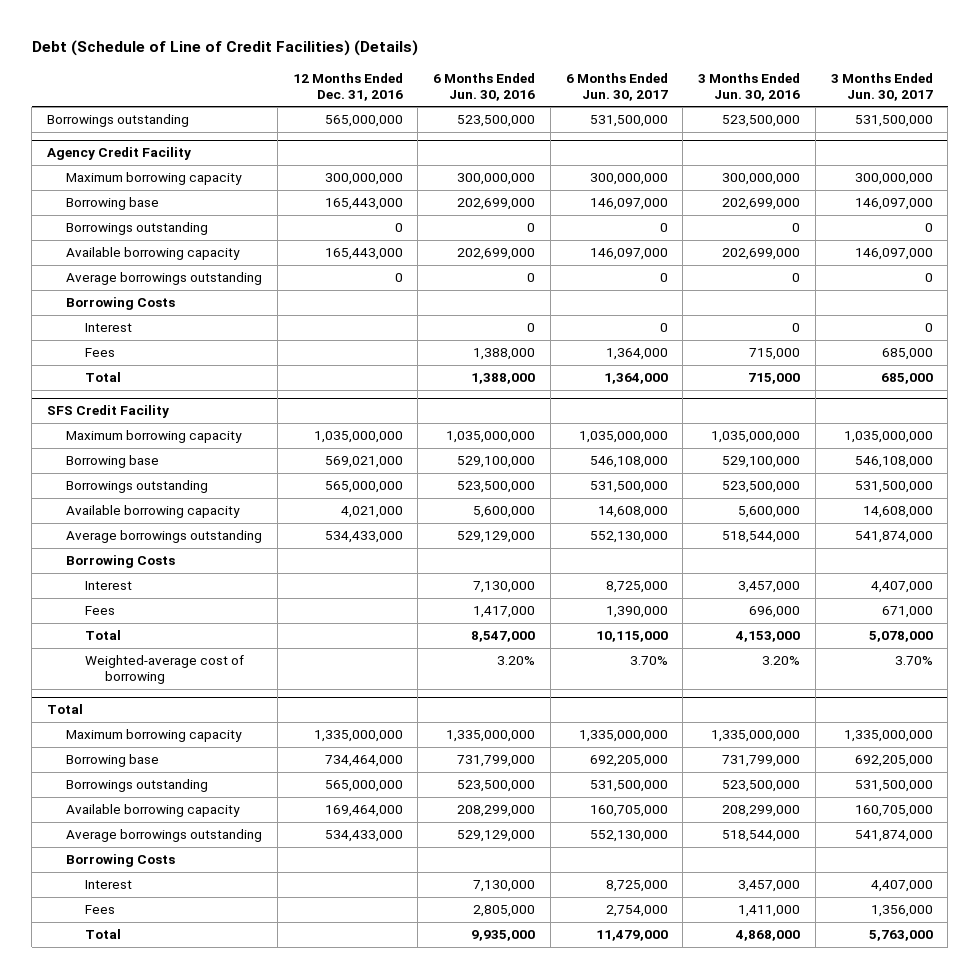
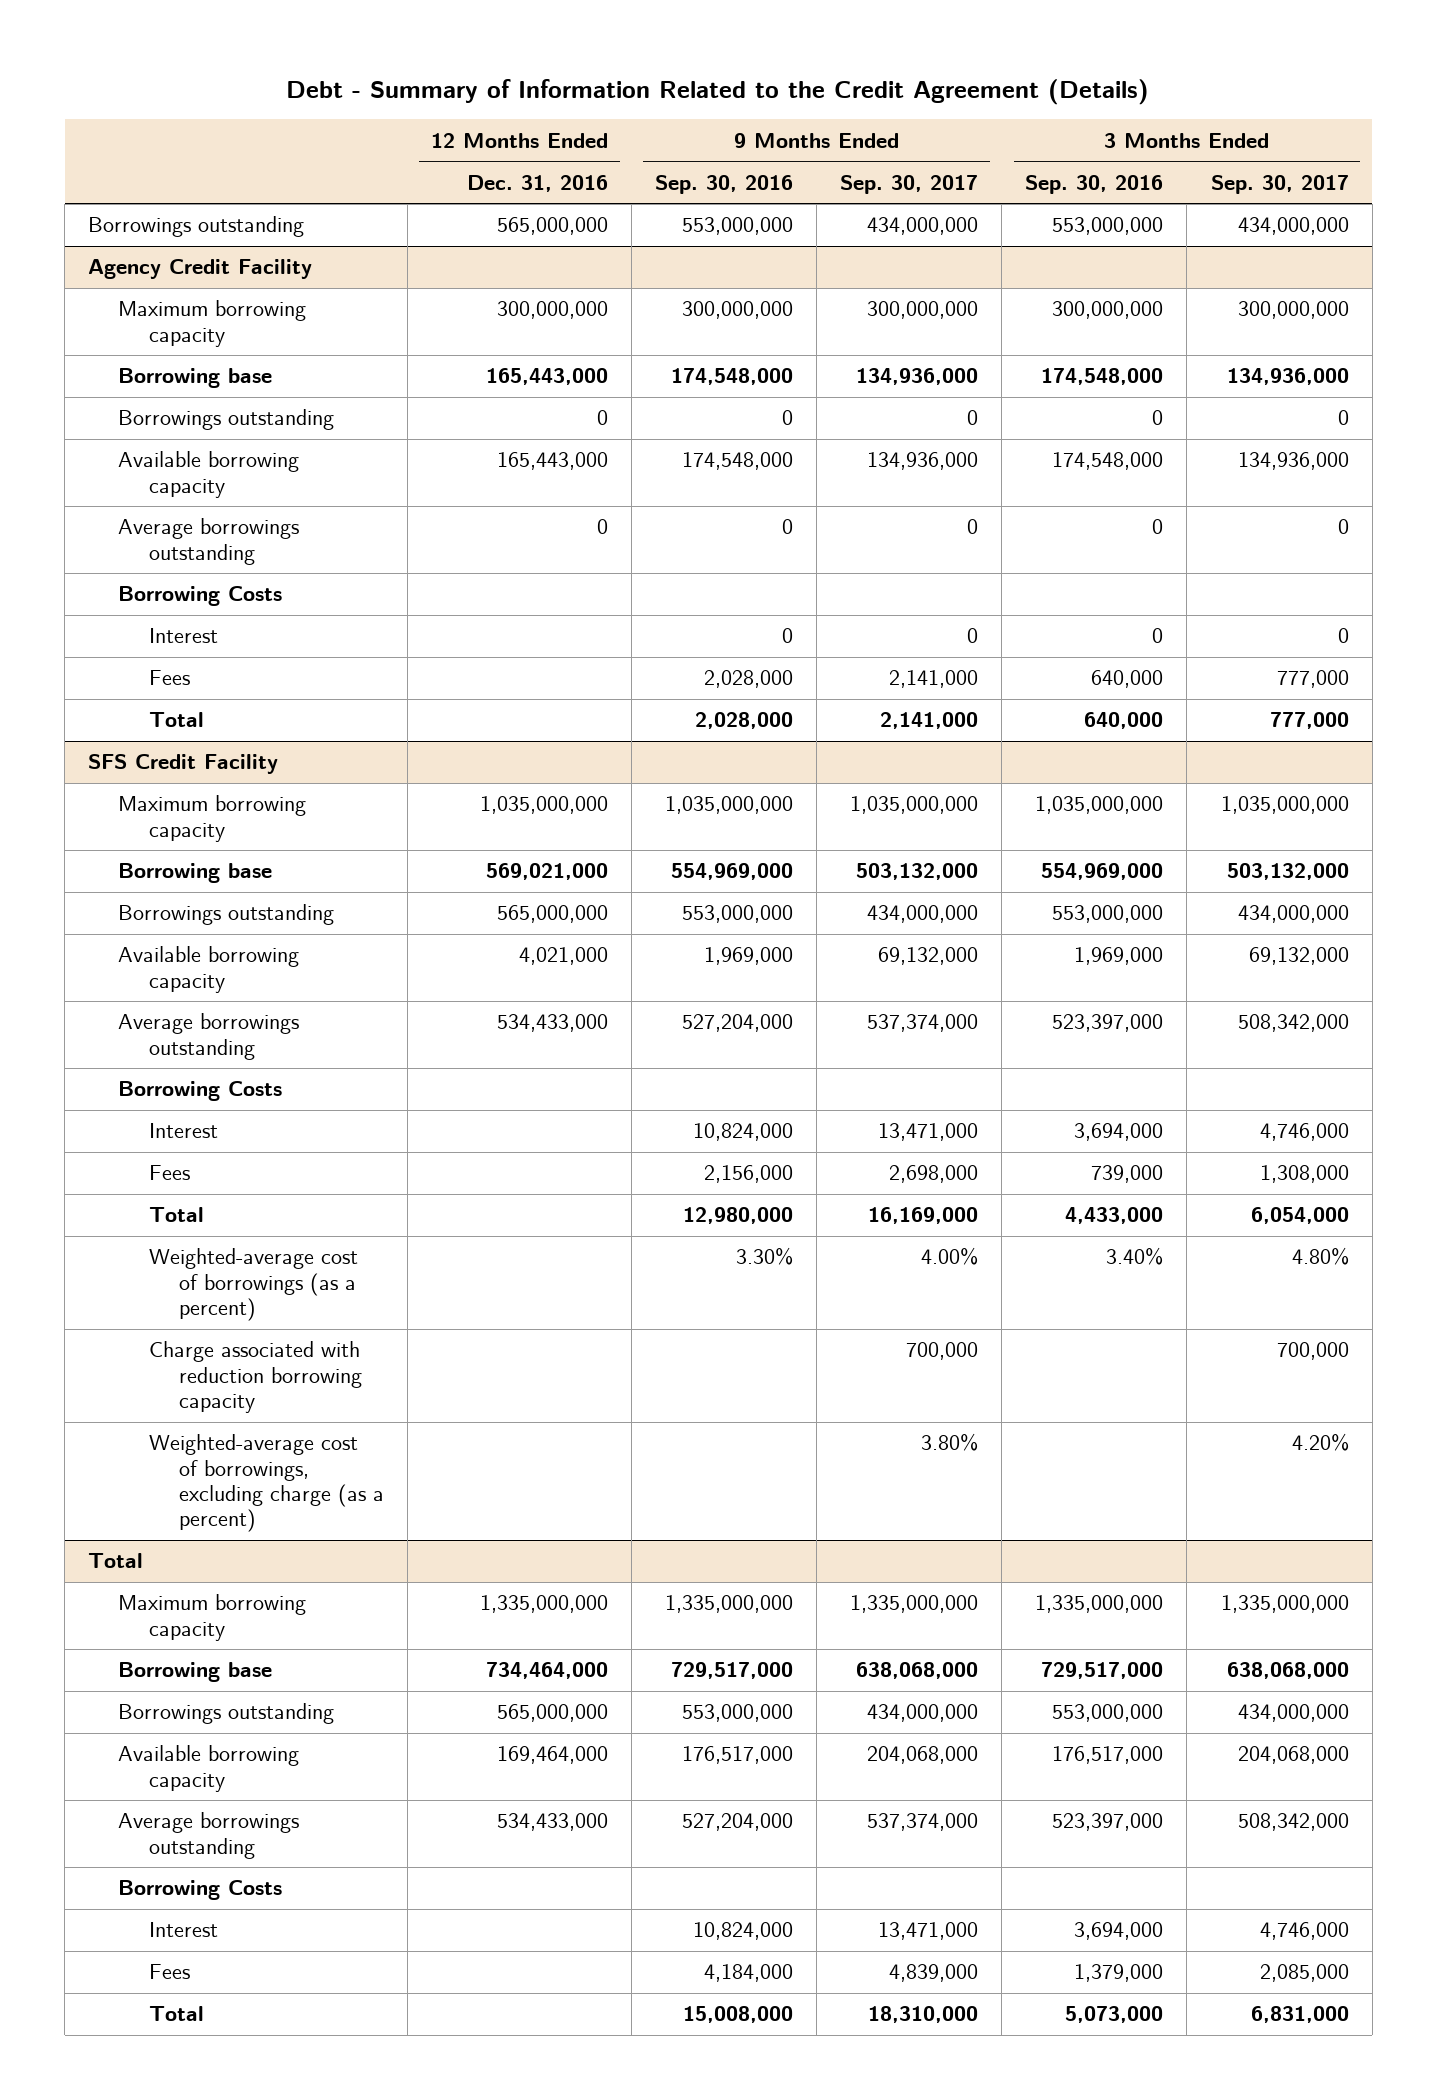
- Debt (Schedule of Line of Credit Facilities) (Details)
+ Debt - Summary of Information Related to the Credit Agreement (Details)
- | 12 Months Ended Dec. 31, 2016 | 6 Months Ended Jun. 30, 2016 | 6 Months Ended Jun. 30, 2017 | 3 Months Ended Jun. 30, 2016 | 3 Months Ended Jun. 30, 2017
+ | 12 Months Ended Dec. 31, 2016 | 9 Months Ended Sep. 30, 2016 | 9 Months Ended Sep. 30, 2017 | 3 Months Ended Sep. 30, 2016 | 3 Months Ended Sep. 30, 2017
@ SFS Credit Facility
- Weighted-average cost of borrowing | | 3.20% | 3.70% | 3.20% | 3.70%
+ Weighted-average cost of borrowings (as a percent) | | 3.30% | 4.00% | 3.40% | 4.80%
+ Charge associated with reduction borrowing capacity | | | 700,000 | | 700,000
+ Weighted-average cost of borrowings, excluding charge (as a percent) | | | 3.80% | | 4.20%

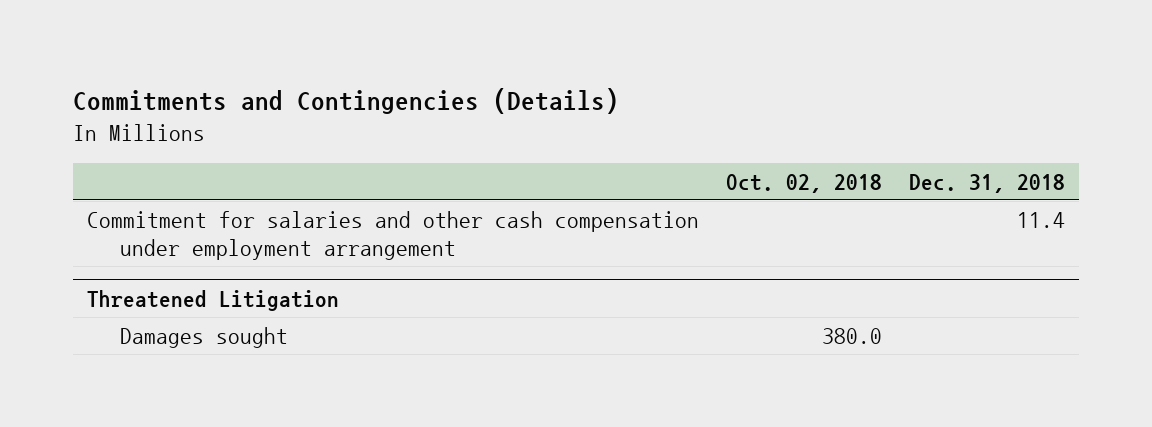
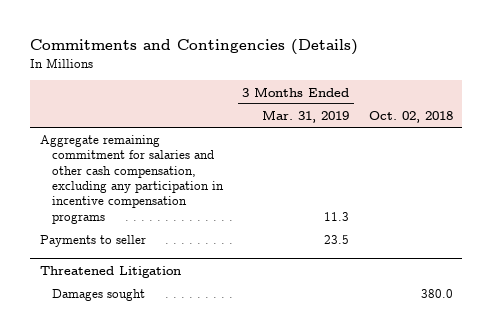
- | Oct. 02, 2018 | Dec. 31, 2018
+ | 3 Months Ended Mar. 31, 2019 | Oct. 02, 2018
- Commitment for salaries and other cash compensation under employment arrangement | | 11.4
+ Aggregate remaining commitment for salaries and other cash compensation, excluding any participation in incentive compensation programs | 11.3 |
+ Payments to seller | 23.5 |

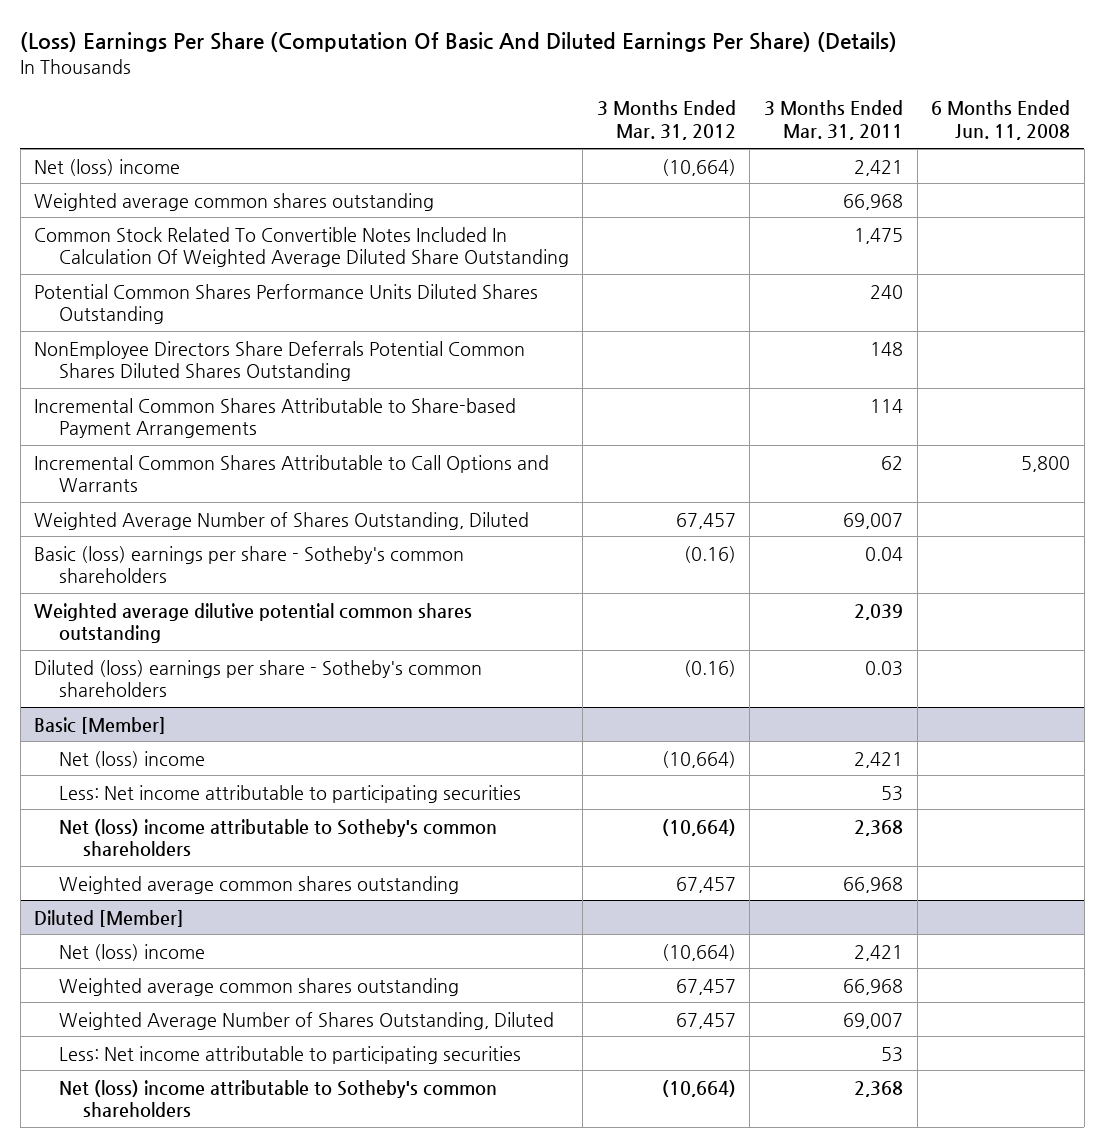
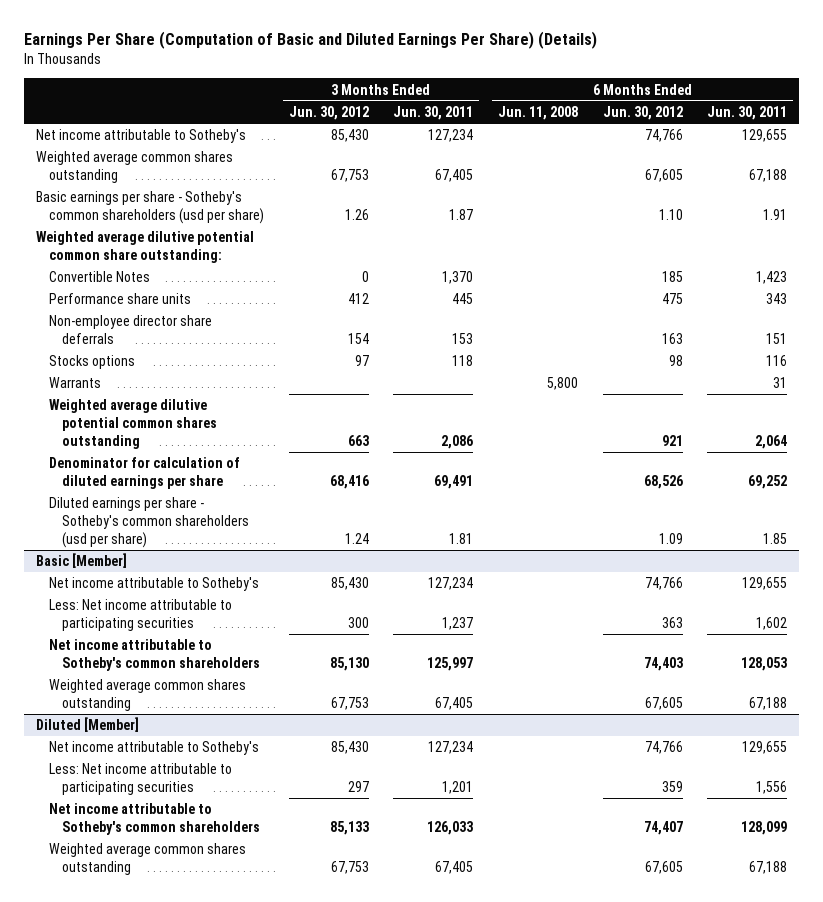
- (Loss) Earnings Per Share (Computation Of Basic And Diluted Earnings Per Share) (Details)
+ Earnings Per Share (Computation of Basic and Diluted Earnings Per Share) (Details)
- | 3 Months Ended Mar. 31, 2012 | 3 Months Ended Mar. 31, 2011 | 6 Months Ended Jun. 11, 2008
+ | 3 Months Ended Jun. 30, 2012 | 3 Months Ended Jun. 30, 2011 | 6 Months Ended Jun. 11, 2008 | 6 Months Ended Jun. 30, 2012 | 6 Months Ended Jun. 30, 2011
- Net (loss) income | (10,664) | 2,421 |
+ Net income attributable to Sotheby's | 85,430 | 127,234 | | 74,766 | 129,655
- Common Stock Related To Convertible Notes Included In Calculation Of Weighted Average Diluted Share Outstanding | | 1,475 |
- Potential Common Shares Performance Units Diluted Shares Outstanding | | 240 |
- NonEmployee Directors Share Deferrals Potential Common Shares Diluted Shares Outstanding | | 148 |
- Incremental Common Shares Attributable to Share-based Payment Arrangements | | 114 |
- Incremental Common Shares Attributable to Call Options and Warrants | | 62 | 5,800
- Weighted Average Number of Shares Outstanding, Diluted | 67,457 | 69,007 |
- Basic (loss) earnings per share - Sotheby's common shareholders | (0.16) | 0.04 |
+ Basic earnings per share - Sotheby's common shareholders (usd per share) | 1.26 | 1.87 | | 1.10 | 1.91
+ Weighted average dilutive potential common share outstanding:
+ Convertible Notes | 0 | 1,370 | | 185 | 1,423
+ Performance share units | 412 | 445 | | 475 | 343
+ Non-employee director share deferrals | 154 | 153 | | 163 | 151
+ Stocks options | 97 | 118 | | 98 | 116
+ Warrants | | | 5,800 | | 31
- Diluted (loss) earnings per share - Sotheby's common shareholders | (0.16) | 0.03 |
+ Denominator for calculation of diluted earnings per share | 68,416 | 69,491 | | 68,526 | 69,252
+ Diluted earnings per share - Sotheby's common shareholders (usd per share) | 1.24 | 1.81 | | 1.09 | 1.85
@ Basic [Member]
- Net (loss) income | (10,664) | 2,421 |
+ Net income attributable to Sotheby's | 85,430 | 127,234 | | 74,766 | 129,655
- Net (loss) income attributable to Sotheby's common shareholders | (10,664) | 2,368 |
+ Net income attributable to Sotheby's common shareholders | 85,130 | 125,997 | | 74,403 | 128,053
@ Diluted [Member]
- Net (loss) income | (10,664) | 2,421 |
- Weighted Average Number of Shares Outstanding, Diluted | 67,457 | 69,007 |
+ Net income attributable to Sotheby's | 85,430 | 127,234 | | 74,766 | 129,655
- Net (loss) income attributable to Sotheby's common shareholders | (10,664) | 2,368 |
+ Net income attributable to Sotheby's common shareholders | 85,133 | 126,033 | | 74,407 | 128,099
moved down: Weighted average common shares outstanding | 67,753 | 67,405 | | 67,605 | 67,188

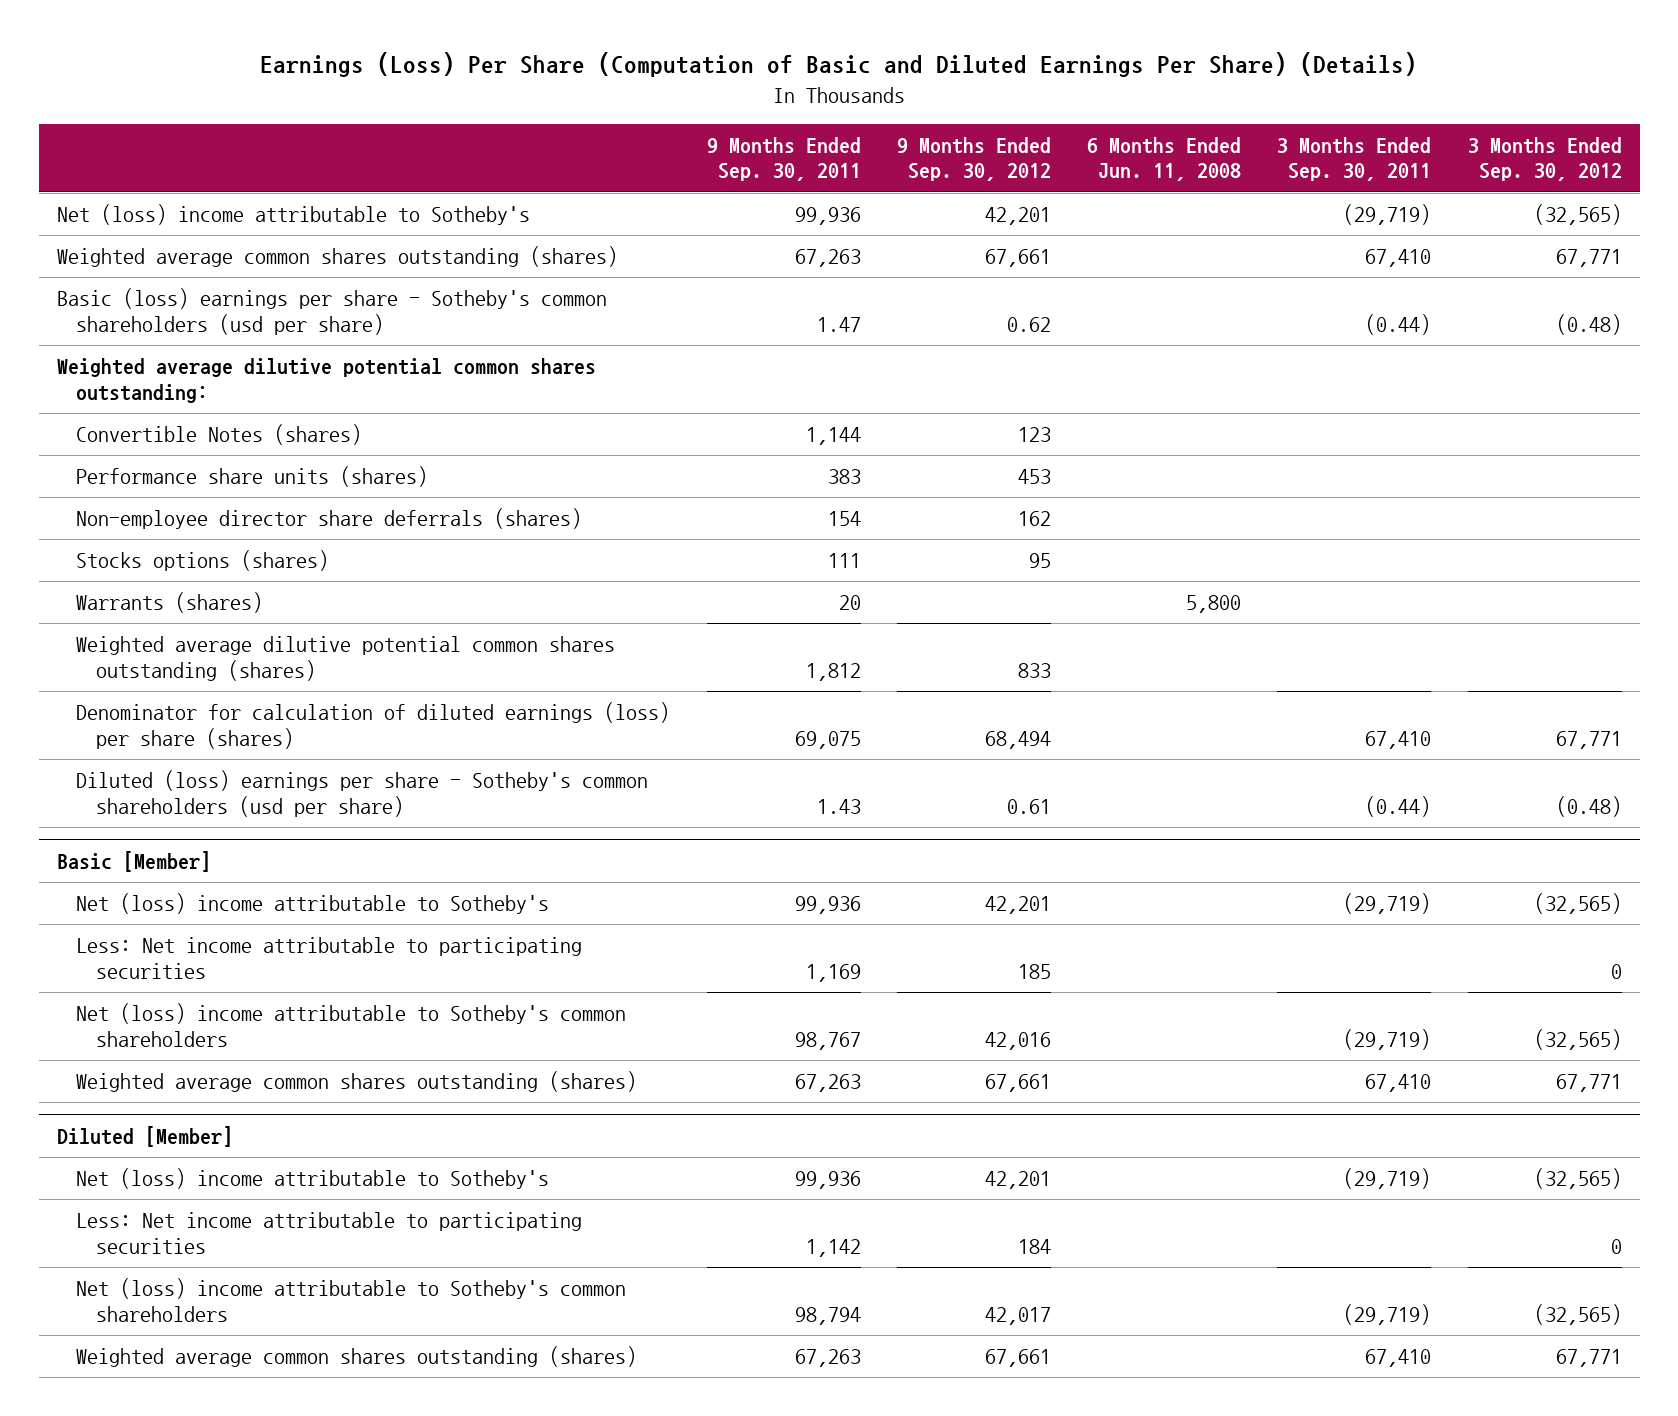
- Earnings Per Share (Computation of Basic and Diluted Earnings Per Share) (Details)
+ Earnings (Loss) Per Share (Computation of Basic and Diluted Earnings Per Share) (Details)
- | 3 Months Ended Jun. 30, 2012 | 3 Months Ended Jun. 30, 2011 | 6 Months Ended Jun. 11, 2008 | 6 Months Ended Jun. 30, 2012 | 6 Months Ended Jun. 30, 2011
+ | 9 Months Ended Sep. 30, 2011 | 9 Months Ended Sep. 30, 2012 | 6 Months Ended Jun. 11, 2008 | 3 Months Ended Sep. 30, 2011 | 3 Months Ended Sep. 30, 2012
- Net income attributable to Sotheby's | 85,430 | 127,234 | | 74,766 | 129,655
- Weighted average common shares outstanding | 67,753 | 67,405 | | 67,605 | 67,188
- Basic earnings per share - Sotheby's common shareholders (usd per share) | 1.26 | 1.87 | | 1.10 | 1.91
- Weighted average dilutive potential common share outstanding:
- Convertible Notes | 0 | 1,370 | | 185 | 1,423
- Performance share units | 412 | 445 | | 475 | 343
- Non-employee director share deferrals | 154 | 153 | | 163 | 151
- Stocks options | 97 | 118 | | 98 | 116
- Warrants | | | 5,800 | | 31
- Weighted average dilutive potential common shares outstanding | 663 | 2,086 | | 921 | 2,064
- Denominator for calculation of diluted earnings per share | 68,416 | 69,491 | | 68,526 | 69,252
- Diluted earnings per share - Sotheby's common shareholders (usd per share) | 1.24 | 1.81 | | 1.09 | 1.85
+ Net (loss) income attributable to Sotheby's | 99,936 | 42,201 | | (29,719) | (32,565)
+ Weighted average common shares outstanding (shares) | 67,263 | 67,661 | | 67,410 | 67,771
+ Basic (loss) earnings per share - Sotheby's common shareholders (usd per share) | 1.47 | 0.62 | | (0.44) | (0.48)
+ Weighted average dilutive potential common shares outstanding:
+ Convertible Notes (shares) | 1,144 | 123 | | |
+ Performance share units (shares) | 383 | 453 | | |
+ Non-employee director share deferrals (shares) | 154 | 162 | | |
+ Stocks options (shares) | 111 | 95 | | |
+ Warrants (shares) | 20 | | 5,800 | |
+ Weighted average dilutive potential common shares outstanding (shares) | 1,812 | 833 | | |
+ Denominator for calculation of diluted earnings (loss) per share (shares) | 69,075 | 68,494 | | 67,410 | 67,771
+ Diluted (loss) earnings per share - Sotheby's common shareholders (usd per share) | 1.43 | 0.61 | | (0.44) | (0.48)
@ Basic [Member]
- Net income attributable to Sotheby's | 85,430 | 127,234 | | 74,766 | 129,655
+ Net (loss) income attributable to Sotheby's | 99,936 | 42,201 | | (29,719) | (32,565)
- Net income attributable to Sotheby's common shareholders | 85,130 | 125,997 | | 74,403 | 128,053
- Weighted average common shares outstanding | 67,753 | 67,405 | | 67,605 | 67,188
+ Net (loss) income attributable to Sotheby's common shareholders | 98,767 | 42,016 | | (29,719) | (32,565)
+ Weighted average common shares outstanding (shares) | 67,263 | 67,661 | | 67,410 | 67,771
@ Diluted [Member]
- Net income attributable to Sotheby's | 85,430 | 127,234 | | 74,766 | 129,655
+ Net (loss) income attributable to Sotheby's | 99,936 | 42,201 | | (29,719) | (32,565)
- Net income attributable to Sotheby's common shareholders | 85,133 | 126,033 | | 74,407 | 128,099
- Weighted average common shares outstanding | 67,753 | 67,405 | | 67,605 | 67,188
+ Net (loss) income attributable to Sotheby's common shareholders | 98,794 | 42,017 | | (29,719) | (32,565)
+ Weighted average common shares outstanding (shares) | 67,263 | 67,661 | | 67,410 | 67,771

